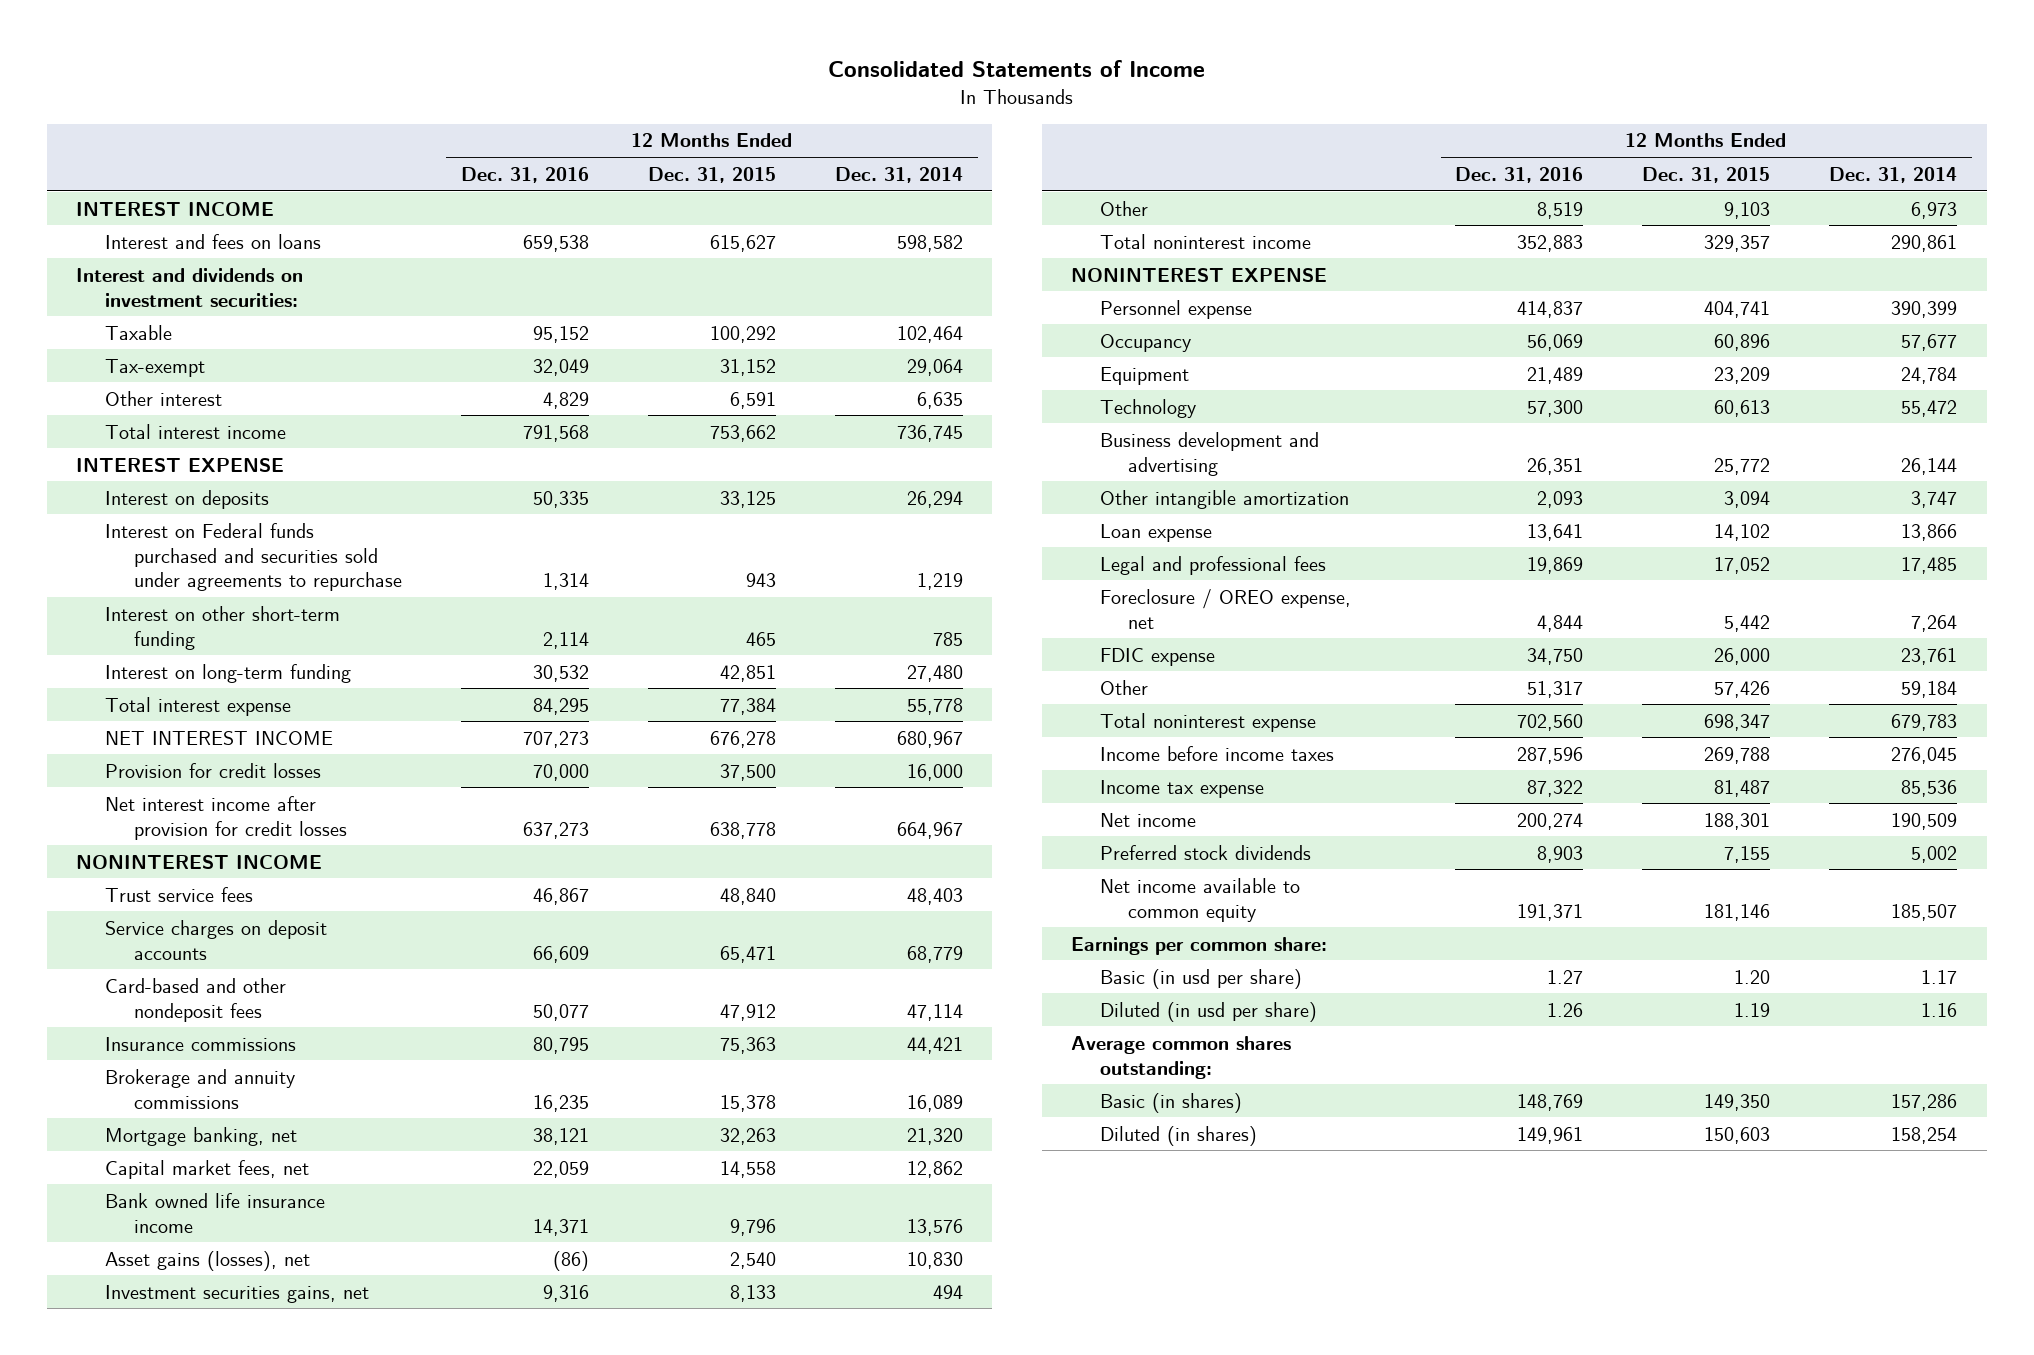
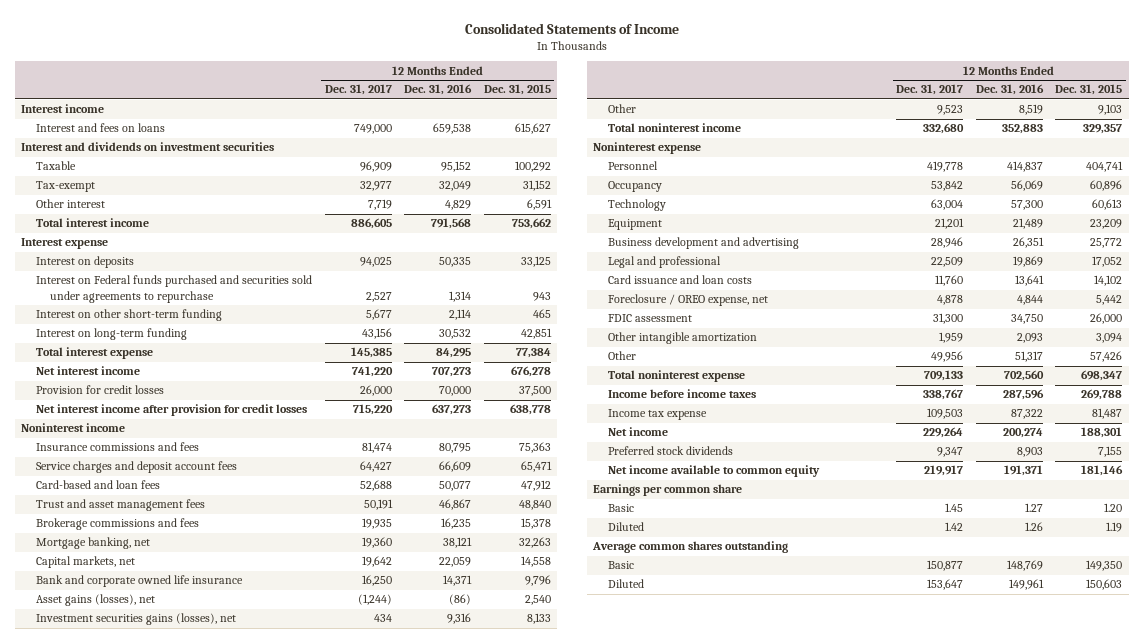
- | 12 Months Ended Dec. 31, 2016 | 12 Months Ended Dec. 31, 2015 | 12 Months Ended Dec. 31, 2014
+ | 12 Months Ended Dec. 31, 2017 | 12 Months Ended Dec. 31, 2016 | 12 Months Ended Dec. 31, 2015
- INTEREST INCOME
+ Interest income
- Interest and dividends on investment securities:
+ Interest and dividends on investment securities
- INTEREST EXPENSE
+ Interest expense
- NET INTEREST INCOME | 707,273 | 676,278 | 680,967
+ Net interest income | 741,220 | 707,273 | 676,278
- NONINTEREST INCOME
- Trust service fees | 46,867 | 48,840 | 48,403
- Service charges on deposit accounts | 66,609 | 65,471 | 68,779
- Card-based and other nondeposit fees | 50,077 | 47,912 | 47,114
- Insurance commissions | 80,795 | 75,363 | 44,421
- Brokerage and annuity commissions | 16,235 | 15,378 | 16,089
+ Noninterest income
+ Insurance commissions and fees | 81,474 | 80,795 | 75,363
+ Service charges and deposit account fees | 64,427 | 66,609 | 65,471
+ Card-based and loan fees | 52,688 | 50,077 | 47,912
+ Trust and asset management fees | 50,191 | 46,867 | 48,840
+ Brokerage commissions and fees | 19,935 | 16,235 | 15,378
- Capital market fees, net | 22,059 | 14,558 | 12,862
- Bank owned life insurance income | 14,371 | 9,796 | 13,576
+ Capital markets, net | 19,642 | 22,059 | 14,558
+ Bank and corporate owned life insurance | 16,250 | 14,371 | 9,796
- Investment securities gains, net | 9,316 | 8,133 | 494
+ Investment securities gains (losses), net | 434 | 9,316 | 8,133
- NONINTEREST EXPENSE
- Personnel expense | 414,837 | 404,741 | 390,399
+ Noninterest expense
+ Personnel | 419,778 | 414,837 | 404,741
moved down: Equipment | 21,201 | 21,489 | 23,209
- Loan expense | 13,641 | 14,102 | 13,866
- Legal and professional fees | 19,869 | 17,052 | 17,485
+ Legal and professional | 22,509 | 19,869 | 17,052
+ Card issuance and loan costs | 11,760 | 13,641 | 14,102
- FDIC expense | 34,750 | 26,000 | 23,761
+ FDIC assessment | 31,300 | 34,750 | 26,000
moved down: Other intangible amortization | 1,959 | 2,093 | 3,094
- Earnings per common share:
- Basic (in usd per share) | 1.27 | 1.20 | 1.17
- Diluted (in usd per share) | 1.26 | 1.19 | 1.16
- Average common shares outstanding:
- Basic (in shares) | 148,769 | 149,350 | 157,286
- Diluted (in shares) | 149,961 | 150,603 | 158,254
+ Earnings per common share
+ Basic | 1.45 | 1.27 | 1.20
+ Diluted | 1.42 | 1.26 | 1.19
+ Average common shares outstanding
+ Basic | 150,877 | 148,769 | 149,350
+ Diluted | 153,647 | 149,961 | 150,603

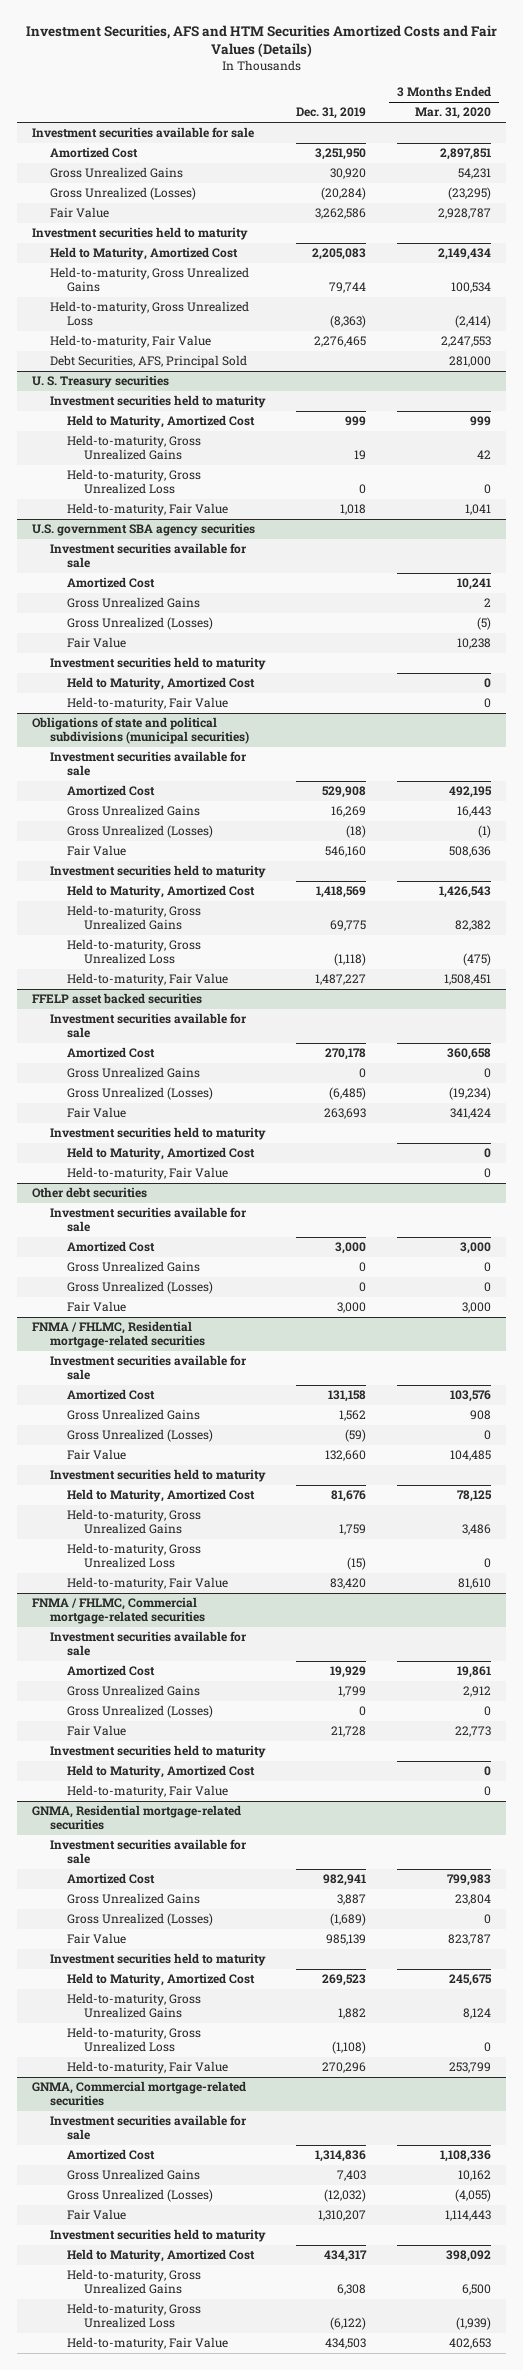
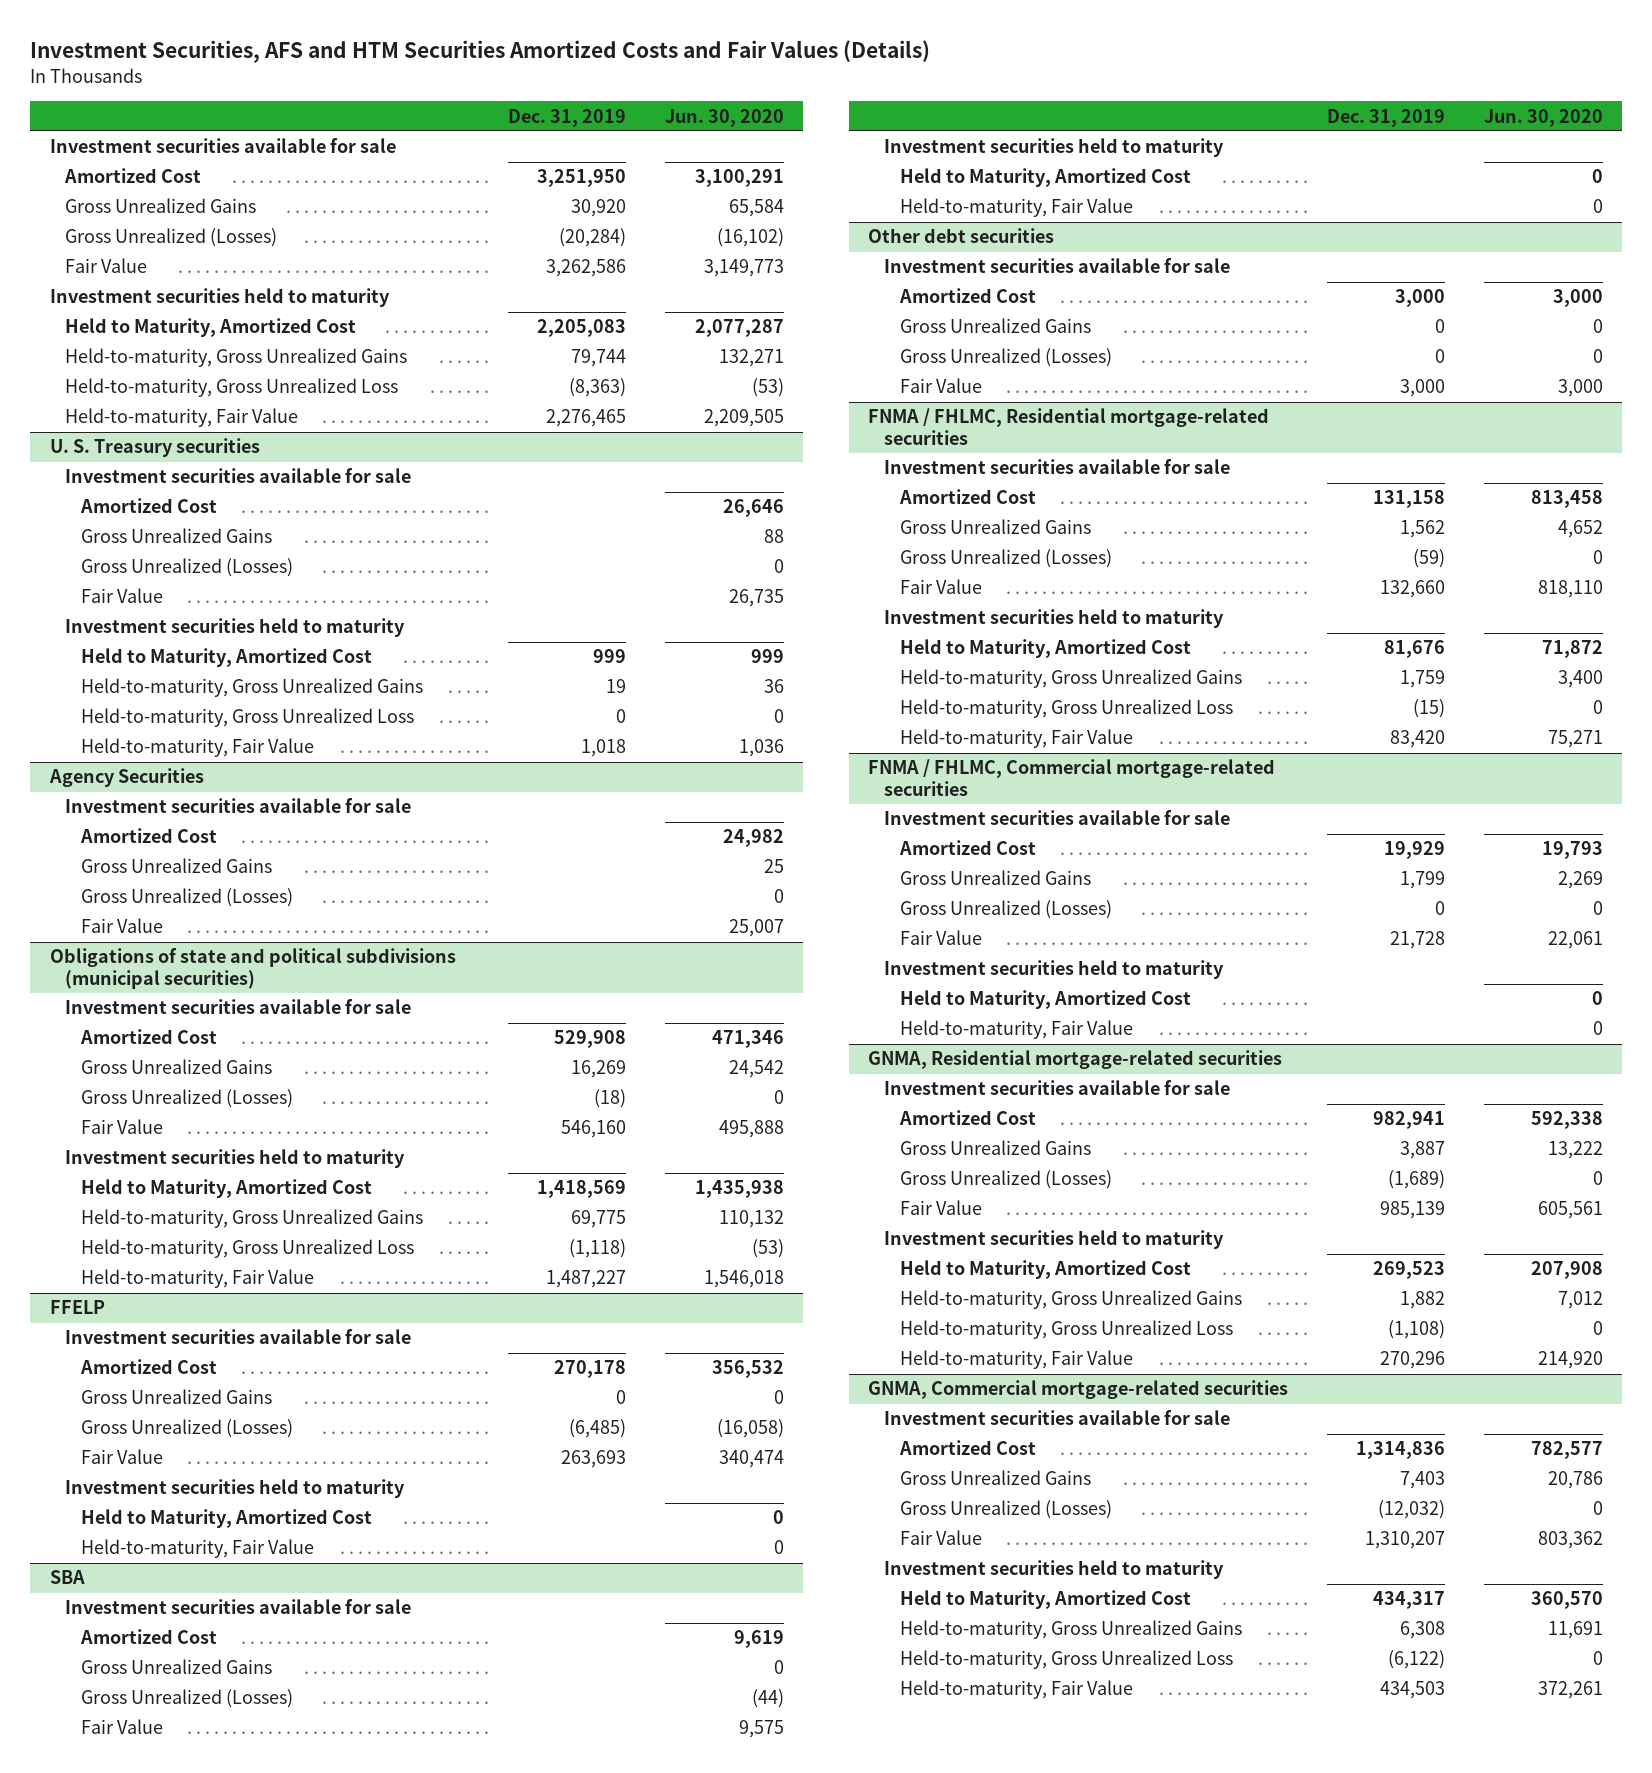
- | Dec. 31, 2019 | 3 Months Ended Mar. 31, 2020
+ | Dec. 31, 2019 | Jun. 30, 2020
- Debt Securities, AFS, Principal Sold | | 281,000
@ U. S. Treasury securities
+ Investment securities available for sale
+ Amortized Cost | | 26,646
+ Gross Unrealized Gains | | 88
+ Gross Unrealized (Losses) | | 0
+ Fair Value | | 26,735
- U.S. government SBA agency securities
+ Agency Securities
- Investment securities held to maturity
- Held to Maturity, Amortized Cost | | 0
- Held-to-maturity, Fair Value | | 0
- FFELP asset backed securities
+ FFELP
+ SBA
+ Investment securities available for sale
+ Amortized Cost | | 9,619
+ Gross Unrealized Gains | | 0
+ Gross Unrealized (Losses) | | (44)
+ Fair Value | | 9,575
+ Investment securities held to maturity
+ Held to Maturity, Amortized Cost | | 0
+ Held-to-maturity, Fair Value | | 0

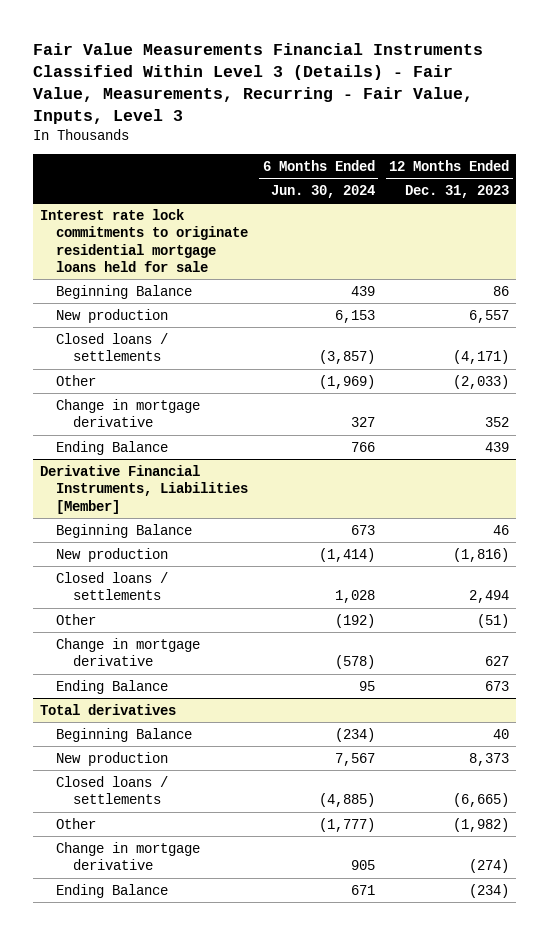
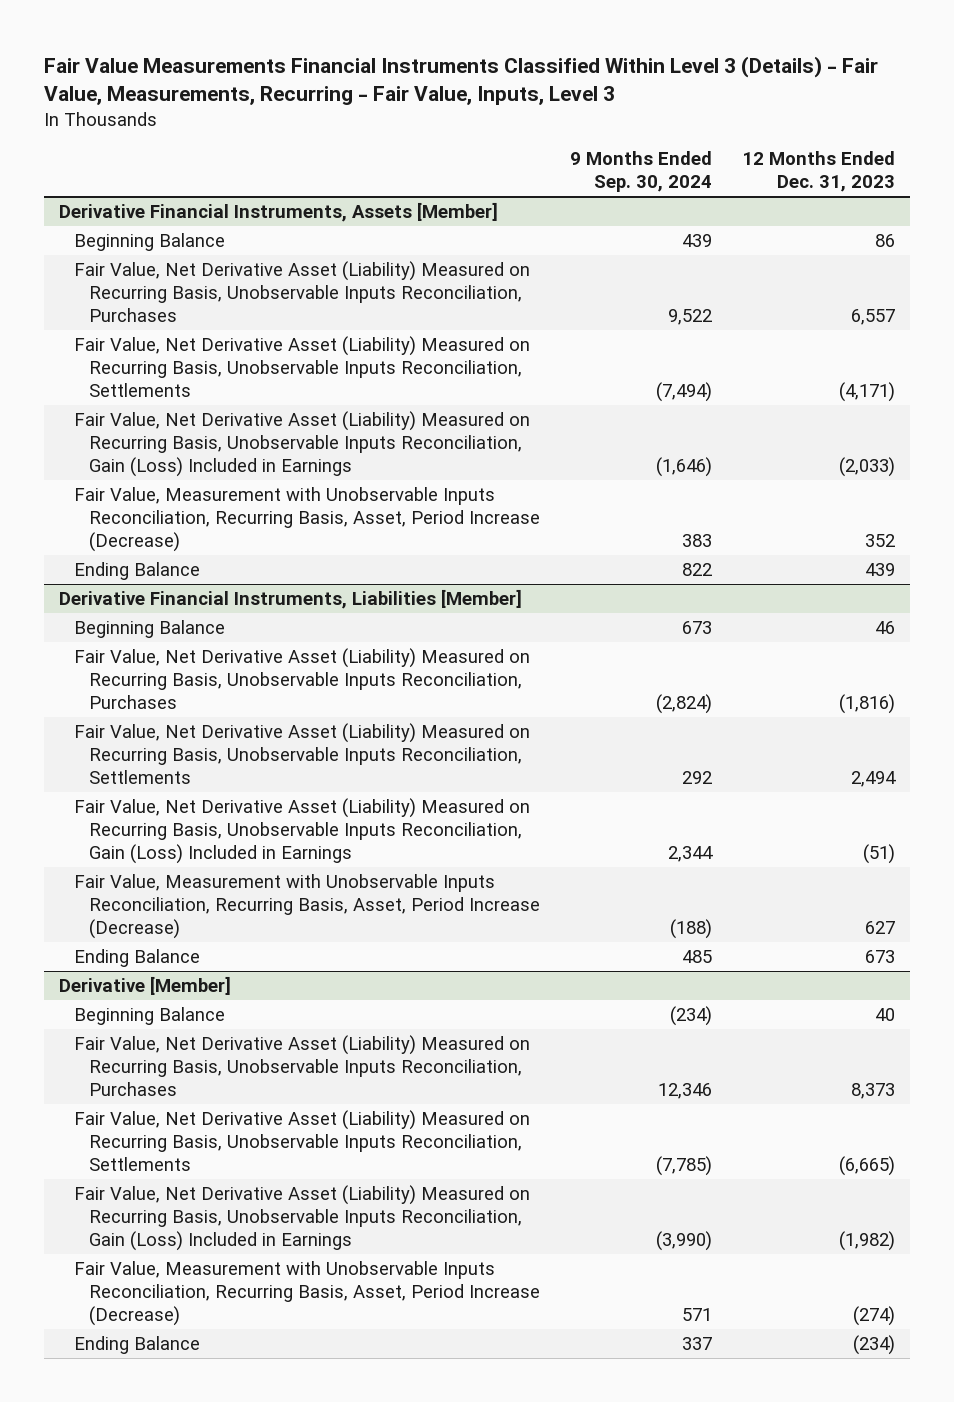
- | 6 Months Ended Jun. 30, 2024 | 12 Months Ended Dec. 31, 2023
+ | 9 Months Ended Sep. 30, 2024 | 12 Months Ended Dec. 31, 2023
- Interest rate lock commitments to originate residential mortgage loans held for sale
+ Derivative Financial Instruments, Assets [Member]
- New production | 6,153 | 6,557
- Closed loans / settlements | (3,857) | (4,171)
- Other | (1,969) | (2,033)
- Change in mortgage derivative | 327 | 352
+ Fair Value, Net Derivative Asset (Liability) Measured on Recurring Basis, Unobservable Inputs Reconciliation, Purchases | 9,522 | 6,557
+ Fair Value, Net Derivative Asset (Liability) Measured on Recurring Basis, Unobservable Inputs Reconciliation, Settlements | (7,494) | (4,171)
+ Fair Value, Net Derivative Asset (Liability) Measured on Recurring Basis, Unobservable Inputs Reconciliation, Gain (Loss) Included in Earnings | (1,646) | (2,033)
+ Fair Value, Measurement with Unobservable Inputs Reconciliation, Recurring Basis, Asset, Period Increase (Decrease) | 383 | 352
@ Derivative Financial Instruments, Liabilities [Member]
- New production | (1,414) | (1,816)
- Closed loans / settlements | 1,028 | 2,494
- Other | (192) | (51)
- Change in mortgage derivative | (578) | 627
+ Fair Value, Net Derivative Asset (Liability) Measured on Recurring Basis, Unobservable Inputs Reconciliation, Purchases | (2,824) | (1,816)
+ Fair Value, Net Derivative Asset (Liability) Measured on Recurring Basis, Unobservable Inputs Reconciliation, Settlements | 292 | 2,494
+ Fair Value, Net Derivative Asset (Liability) Measured on Recurring Basis, Unobservable Inputs Reconciliation, Gain (Loss) Included in Earnings | 2,344 | (51)
+ Fair Value, Measurement with Unobservable Inputs Reconciliation, Recurring Basis, Asset, Period Increase (Decrease) | (188) | 627
- Total derivatives
+ Derivative [Member]
- New production | 7,567 | 8,373
- Closed loans / settlements | (4,885) | (6,665)
- Other | (1,777) | (1,982)
- Change in mortgage derivative | 905 | (274)
+ Fair Value, Net Derivative Asset (Liability) Measured on Recurring Basis, Unobservable Inputs Reconciliation, Purchases | 12,346 | 8,373
+ Fair Value, Net Derivative Asset (Liability) Measured on Recurring Basis, Unobservable Inputs Reconciliation, Settlements | (7,785) | (6,665)
+ Fair Value, Net Derivative Asset (Liability) Measured on Recurring Basis, Unobservable Inputs Reconciliation, Gain (Loss) Included in Earnings | (3,990) | (1,982)
+ Fair Value, Measurement with Unobservable Inputs Reconciliation, Recurring Basis, Asset, Period Increase (Decrease) | 571 | (274)

